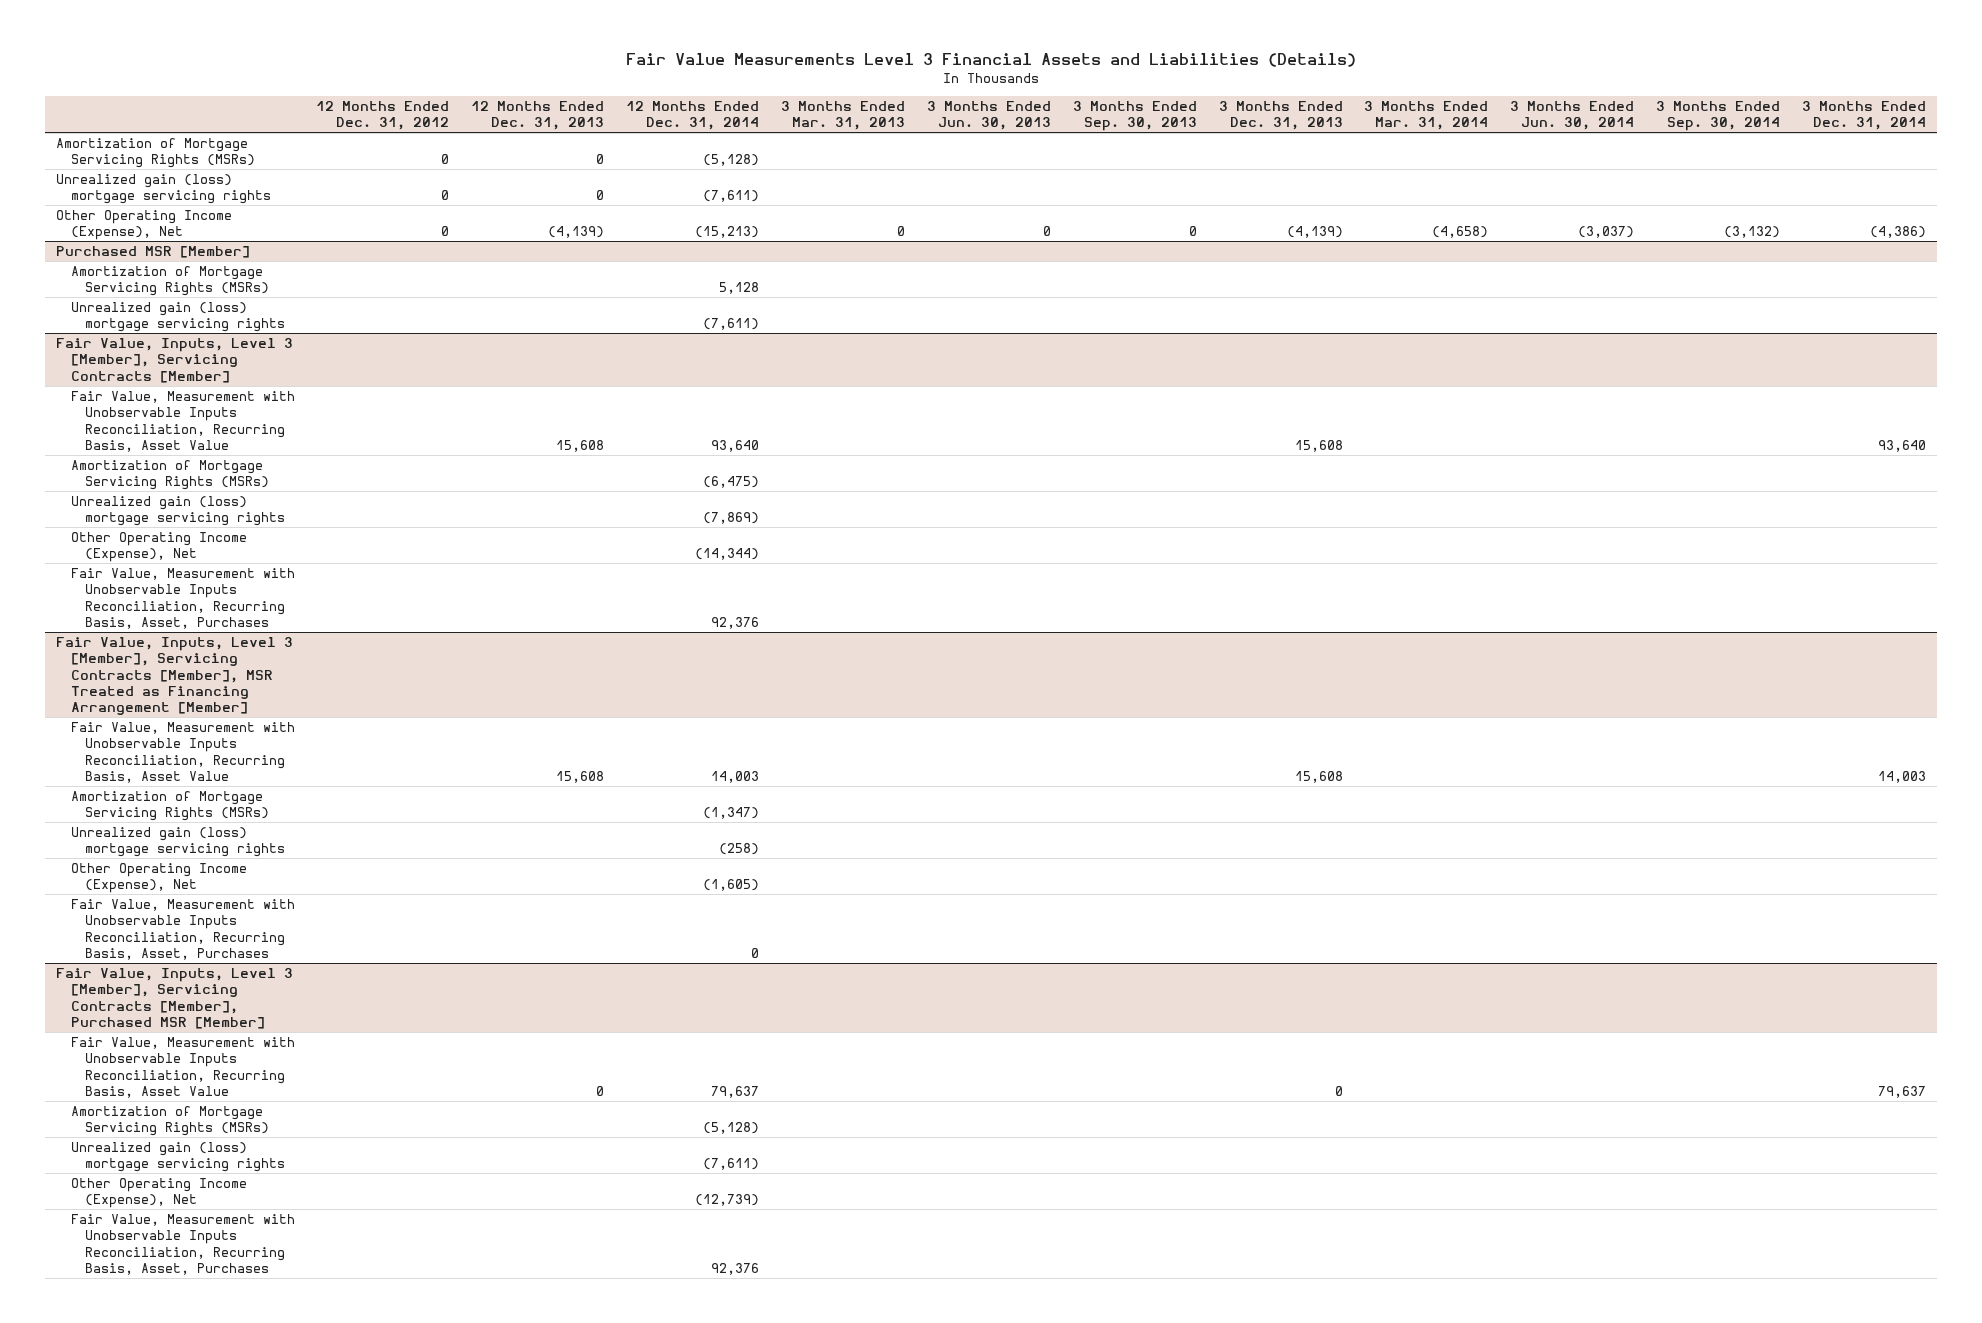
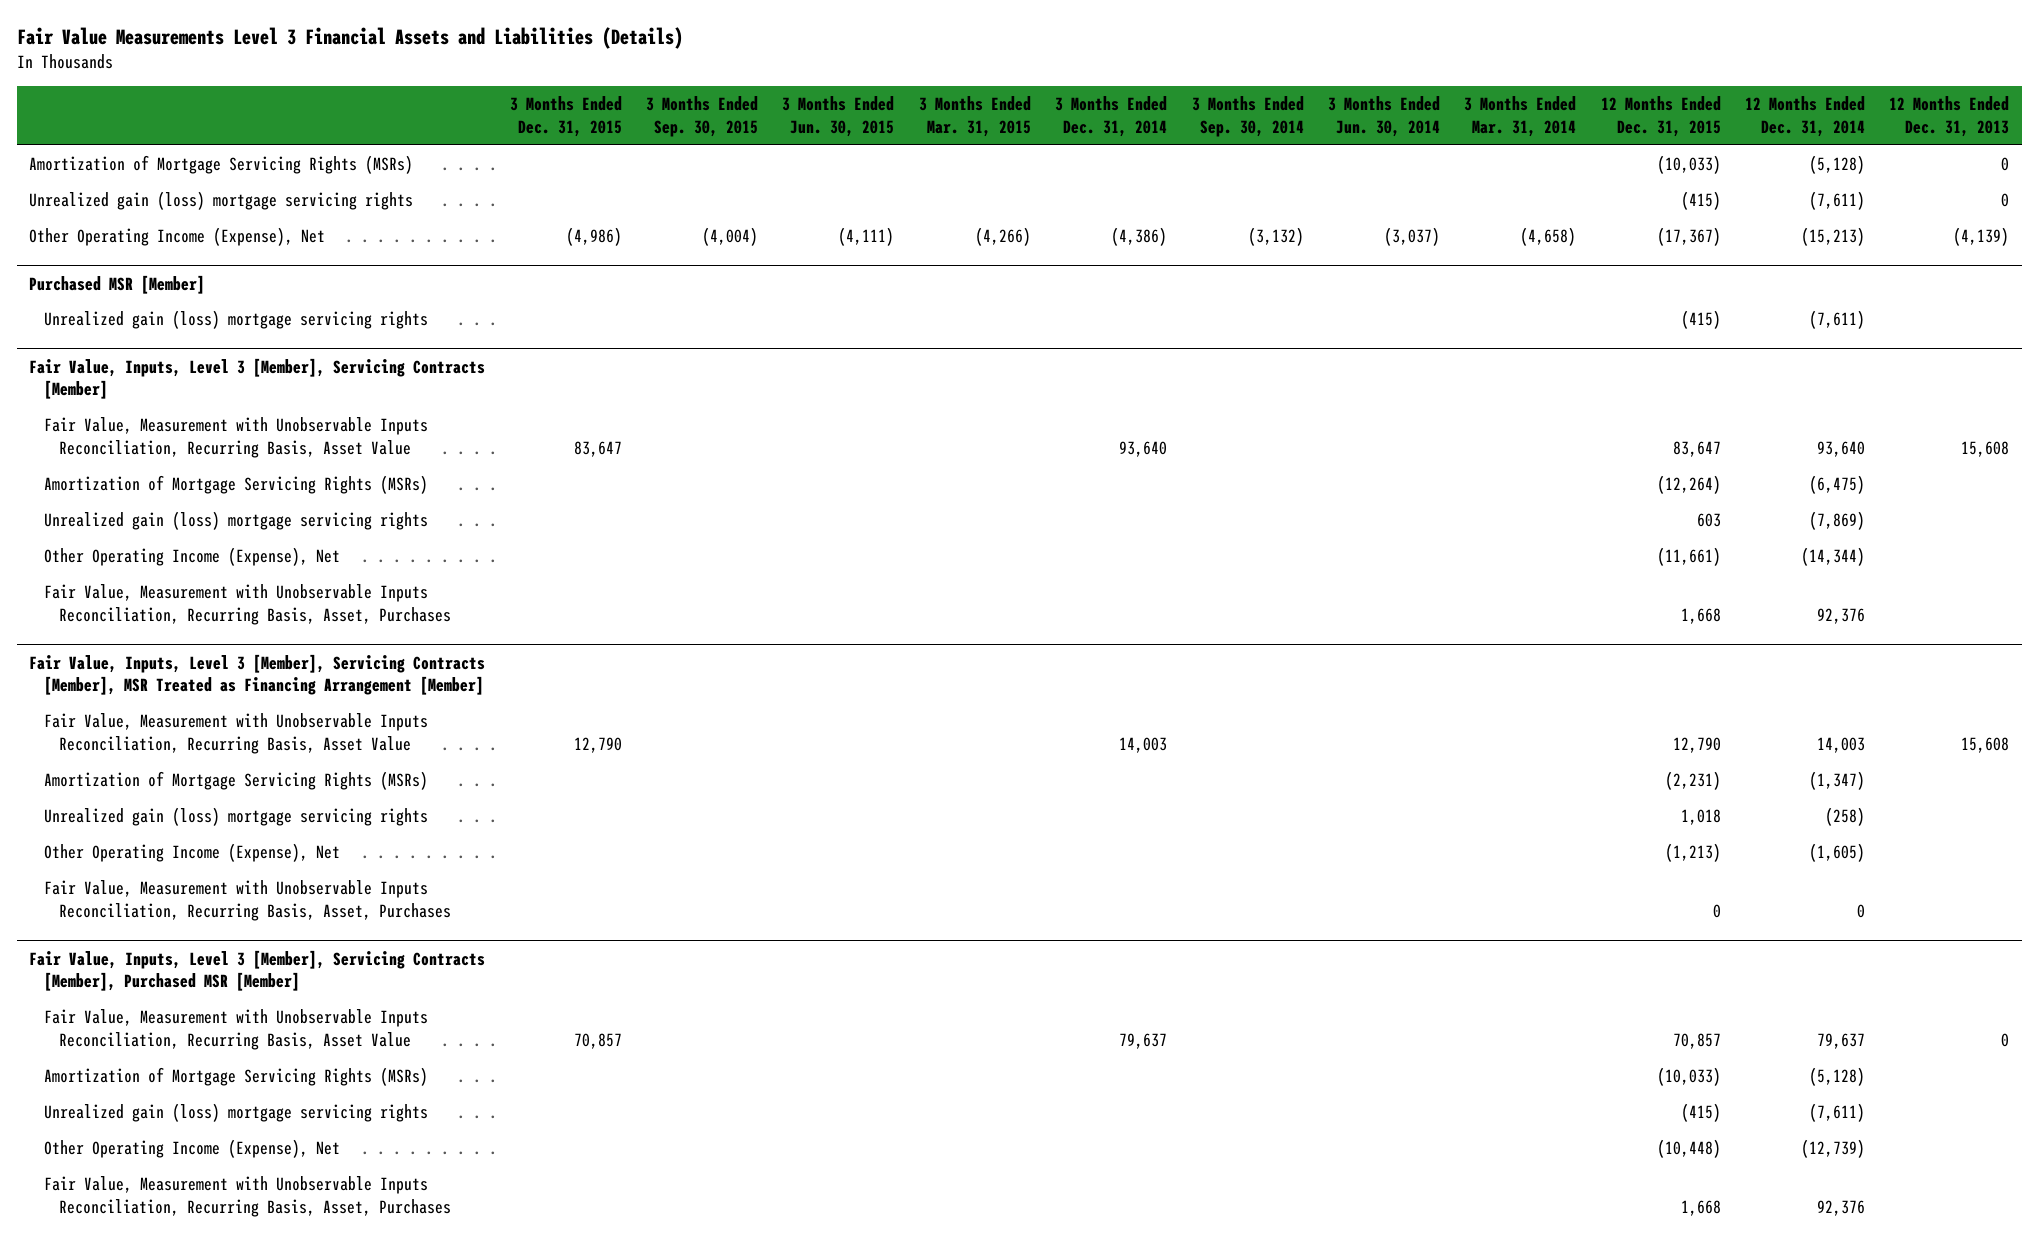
- | 12 Months Ended Dec. 31, 2012 | 12 Months Ended Dec. 31, 2013 | 12 Months Ended Dec. 31, 2014 | 3 Months Ended Mar. 31, 2013 | 3 Months Ended Jun. 30, 2013 | 3 Months Ended Sep. 30, 2013 | 3 Months Ended Dec. 31, 2013 | 3 Months Ended Mar. 31, 2014 | 3 Months Ended Jun. 30, 2014 | 3 Months Ended Sep. 30, 2014 | 3 Months Ended Dec. 31, 2014
+ | 3 Months Ended Dec. 31, 2015 | 3 Months Ended Sep. 30, 2015 | 3 Months Ended Jun. 30, 2015 | 3 Months Ended Mar. 31, 2015 | 3 Months Ended Dec. 31, 2014 | 3 Months Ended Sep. 30, 2014 | 3 Months Ended Jun. 30, 2014 | 3 Months Ended Mar. 31, 2014 | 12 Months Ended Dec. 31, 2015 | 12 Months Ended Dec. 31, 2014 | 12 Months Ended Dec. 31, 2013
@ Purchased MSR [Member]
- Amortization of Mortgage Servicing Rights (MSRs) | | | 5,128 | | | | | | | |

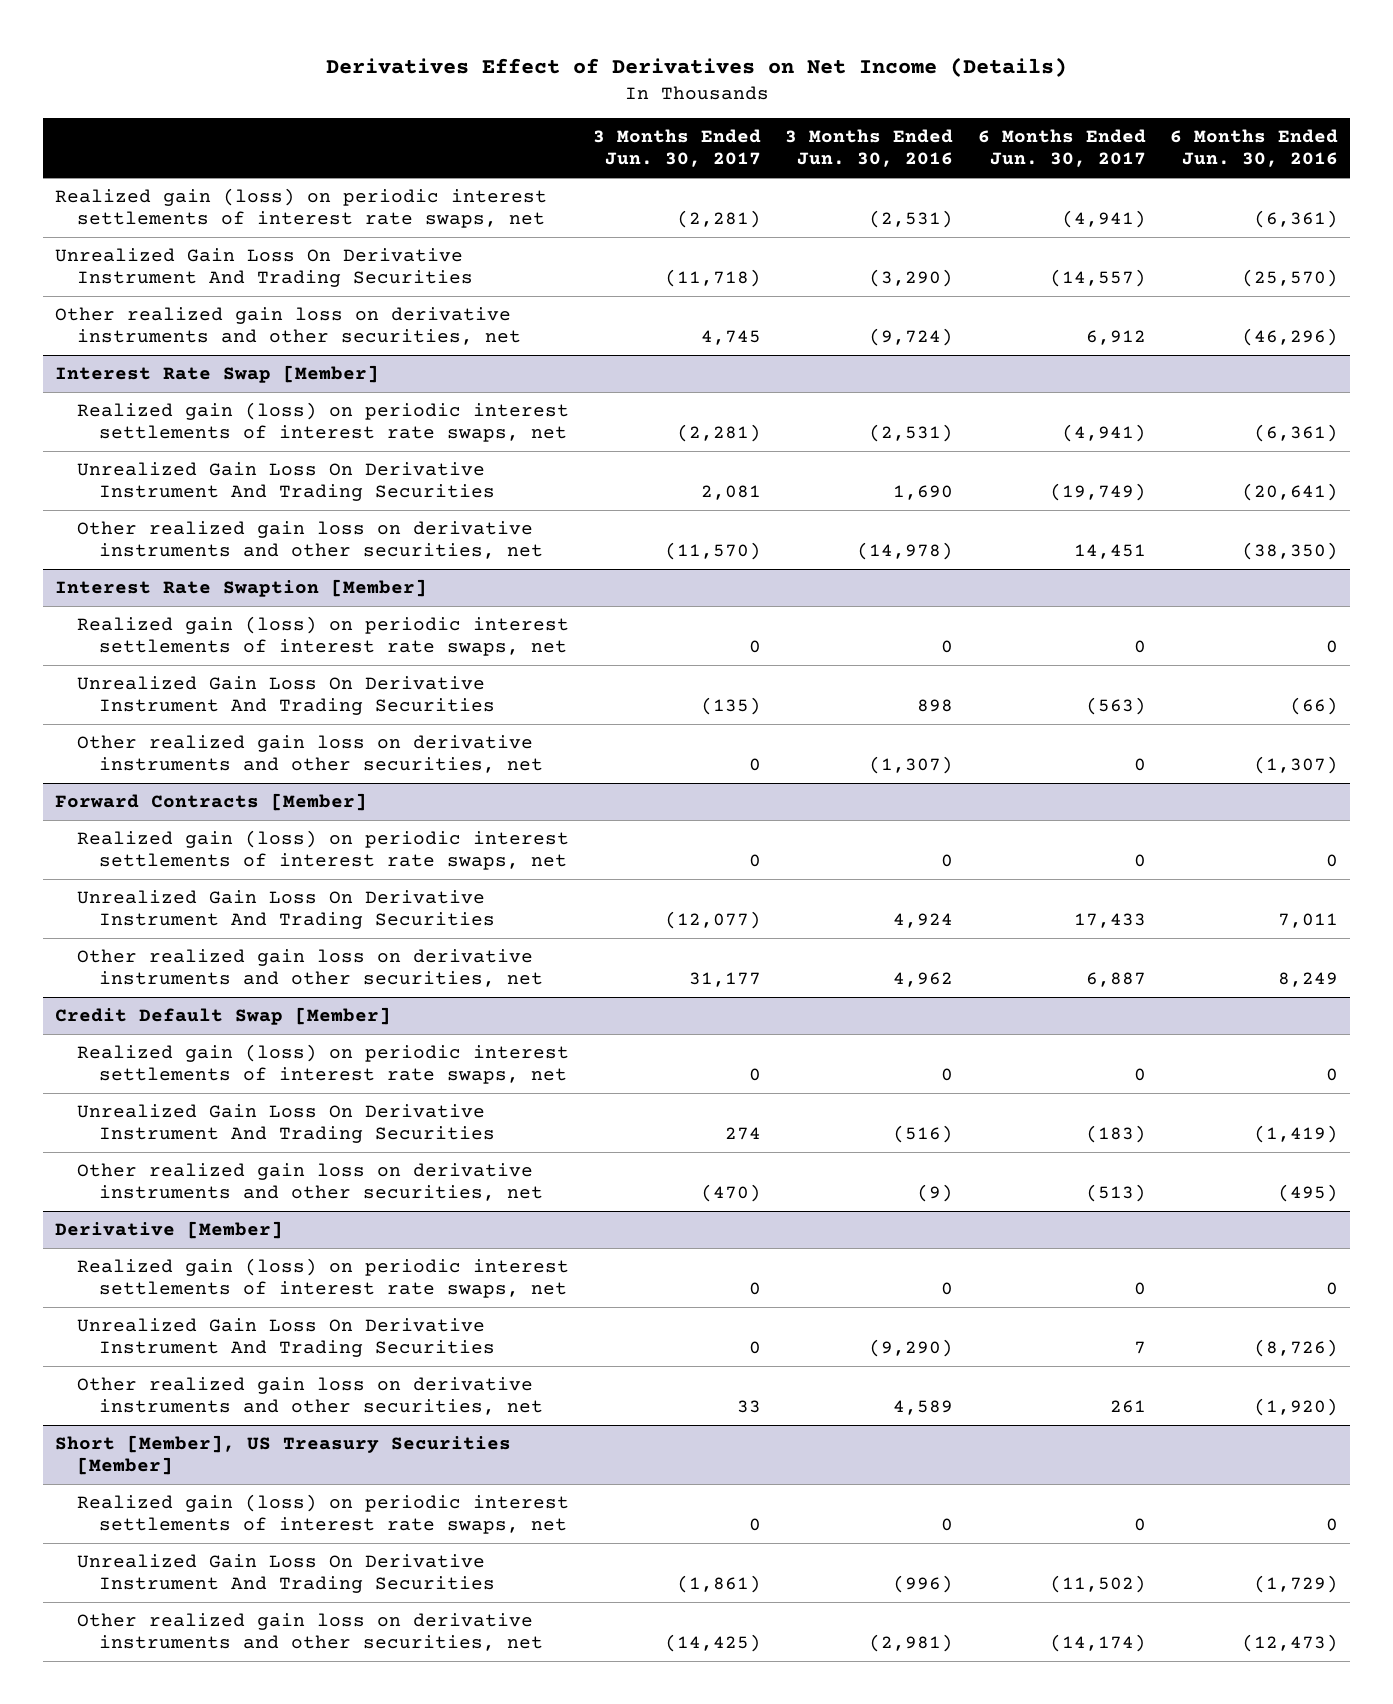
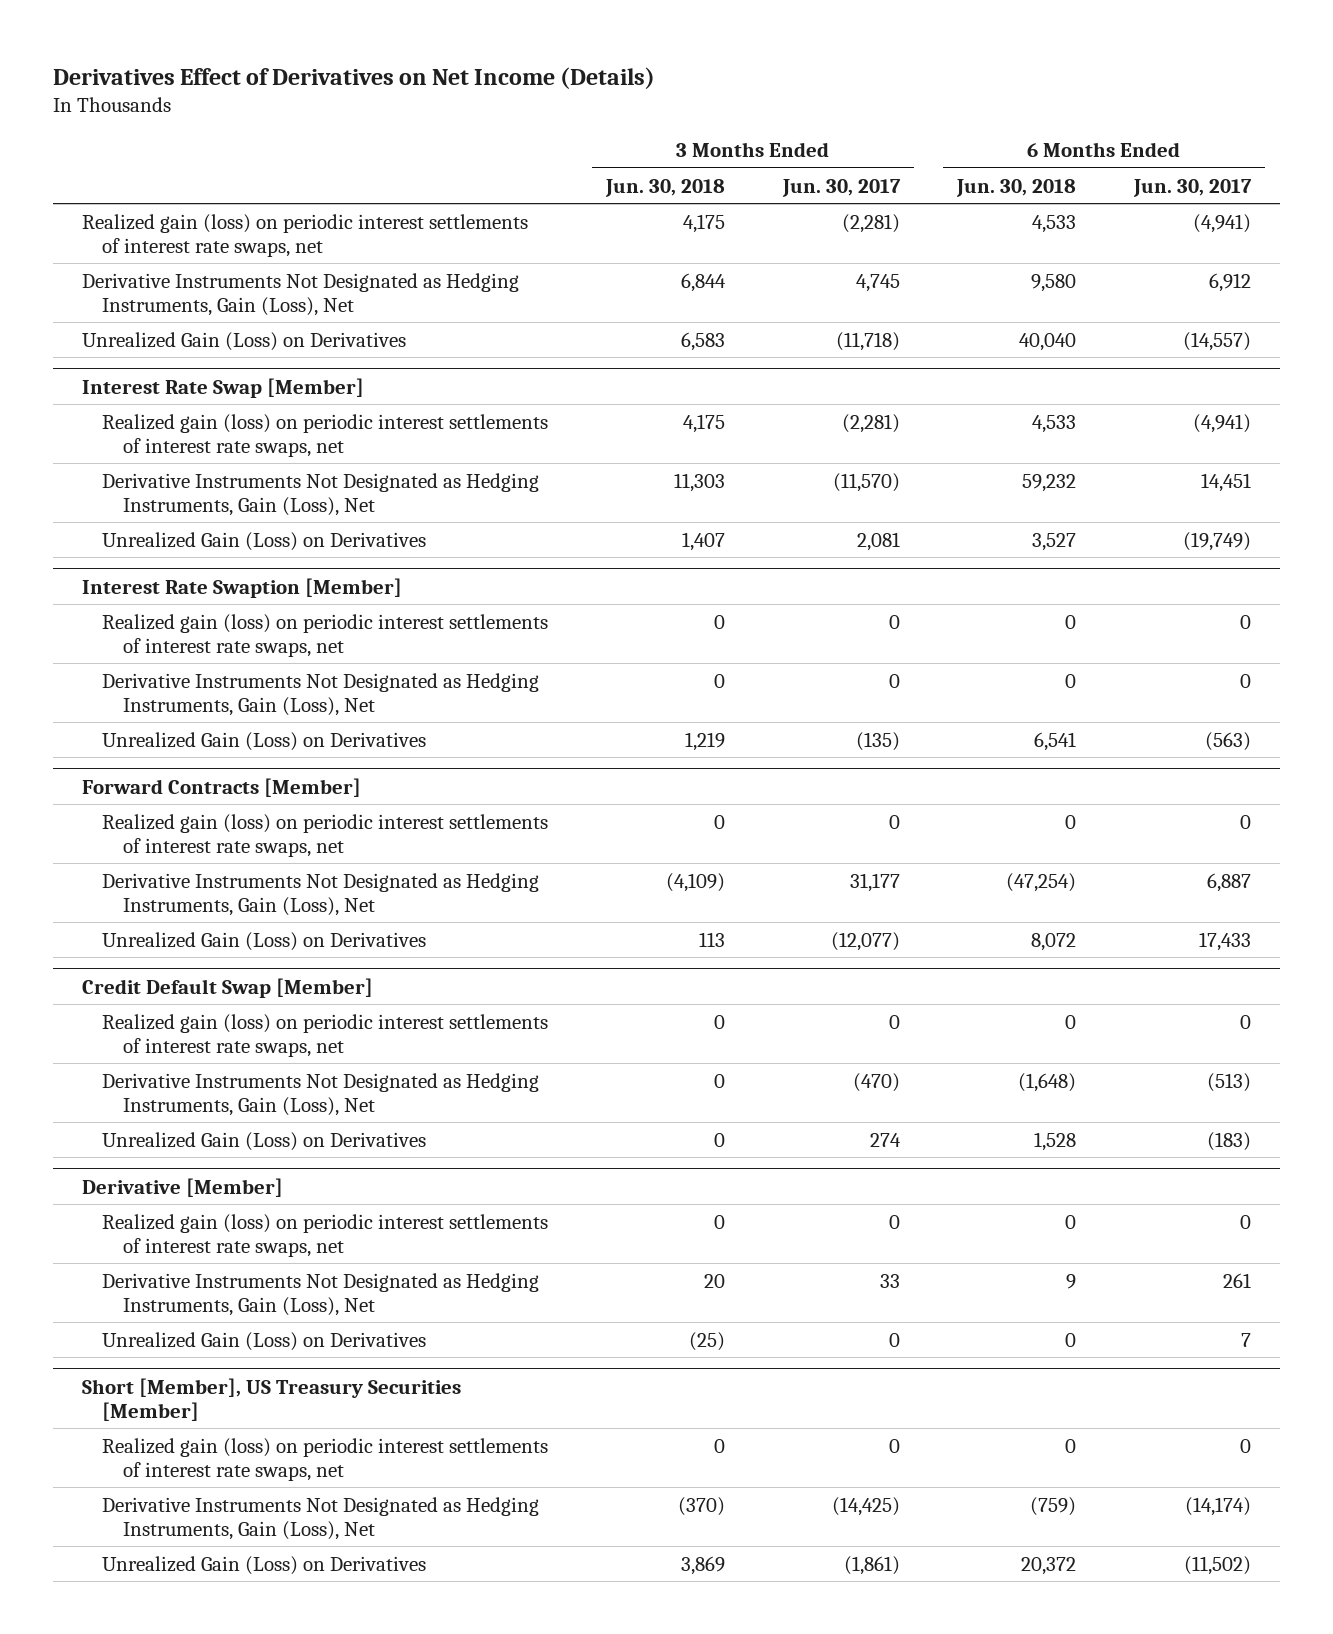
- | 3 Months Ended Jun. 30, 2017 | 3 Months Ended Jun. 30, 2016 | 6 Months Ended Jun. 30, 2017 | 6 Months Ended Jun. 30, 2016
+ | 3 Months Ended Jun. 30, 2018 | 3 Months Ended Jun. 30, 2017 | 6 Months Ended Jun. 30, 2018 | 6 Months Ended Jun. 30, 2017
- Unrealized Gain Loss On Derivative Instrument And Trading Securities | (11,718) | (3,290) | (14,557) | (25,570)
- Other realized gain loss on derivative instruments and other securities, net | 4,745 | (9,724) | 6,912 | (46,296)
+ Derivative Instruments Not Designated as Hedging Instruments, Gain (Loss), Net | 6,844 | 4,745 | 9,580 | 6,912
+ Unrealized Gain (Loss) on Derivatives | 6,583 | (11,718) | 40,040 | (14,557)
@ Interest Rate Swap [Member]
- Unrealized Gain Loss On Derivative Instrument And Trading Securities | 2,081 | 1,690 | (19,749) | (20,641)
- Other realized gain loss on derivative instruments and other securities, net | (11,570) | (14,978) | 14,451 | (38,350)
+ Derivative Instruments Not Designated as Hedging Instruments, Gain (Loss), Net | 11,303 | (11,570) | 59,232 | 14,451
+ Unrealized Gain (Loss) on Derivatives | 1,407 | 2,081 | 3,527 | (19,749)
@ Interest Rate Swaption [Member]
- Unrealized Gain Loss On Derivative Instrument And Trading Securities | (135) | 898 | (563) | (66)
- Other realized gain loss on derivative instruments and other securities, net | 0 | (1,307) | 0 | (1,307)
+ Derivative Instruments Not Designated as Hedging Instruments, Gain (Loss), Net | 0 | 0 | 0 | 0
+ Unrealized Gain (Loss) on Derivatives | 1,219 | (135) | 6,541 | (563)
@ Forward Contracts [Member]
- Unrealized Gain Loss On Derivative Instrument And Trading Securities | (12,077) | 4,924 | 17,433 | 7,011
- Other realized gain loss on derivative instruments and other securities, net | 31,177 | 4,962 | 6,887 | 8,249
+ Derivative Instruments Not Designated as Hedging Instruments, Gain (Loss), Net | (4,109) | 31,177 | (47,254) | 6,887
+ Unrealized Gain (Loss) on Derivatives | 113 | (12,077) | 8,072 | 17,433
@ Credit Default Swap [Member]
- Unrealized Gain Loss On Derivative Instrument And Trading Securities | 274 | (516) | (183) | (1,419)
- Other realized gain loss on derivative instruments and other securities, net | (470) | (9) | (513) | (495)
+ Derivative Instruments Not Designated as Hedging Instruments, Gain (Loss), Net | 0 | (470) | (1,648) | (513)
+ Unrealized Gain (Loss) on Derivatives | 0 | 274 | 1,528 | (183)
@ Derivative [Member]
- Unrealized Gain Loss On Derivative Instrument And Trading Securities | 0 | (9,290) | 7 | (8,726)
- Other realized gain loss on derivative instruments and other securities, net | 33 | 4,589 | 261 | (1,920)
+ Derivative Instruments Not Designated as Hedging Instruments, Gain (Loss), Net | 20 | 33 | 9 | 261
+ Unrealized Gain (Loss) on Derivatives | (25) | 0 | 0 | 7
@ Short [Member], US Treasury Securities [Member]
- Unrealized Gain Loss On Derivative Instrument And Trading Securities | (1,861) | (996) | (11,502) | (1,729)
- Other realized gain loss on derivative instruments and other securities, net | (14,425) | (2,981) | (14,174) | (12,473)
+ Derivative Instruments Not Designated as Hedging Instruments, Gain (Loss), Net | (370) | (14,425) | (759) | (14,174)
+ Unrealized Gain (Loss) on Derivatives | 3,869 | (1,861) | 20,372 | (11,502)

